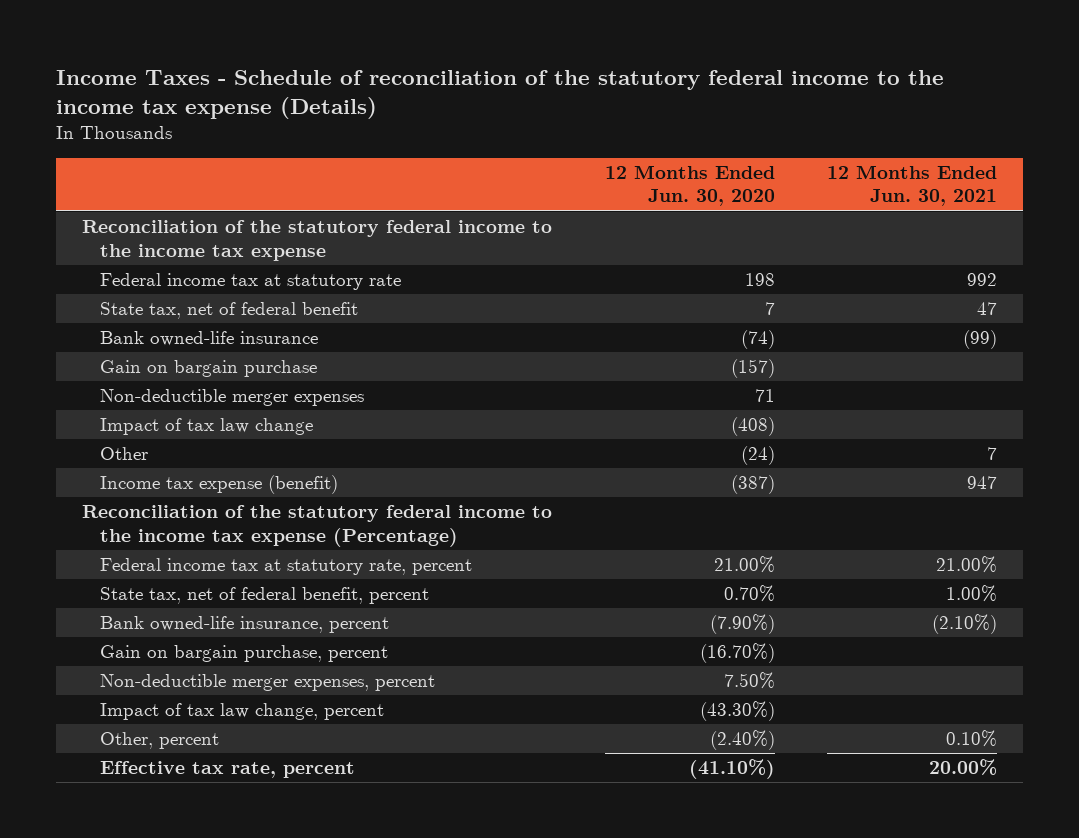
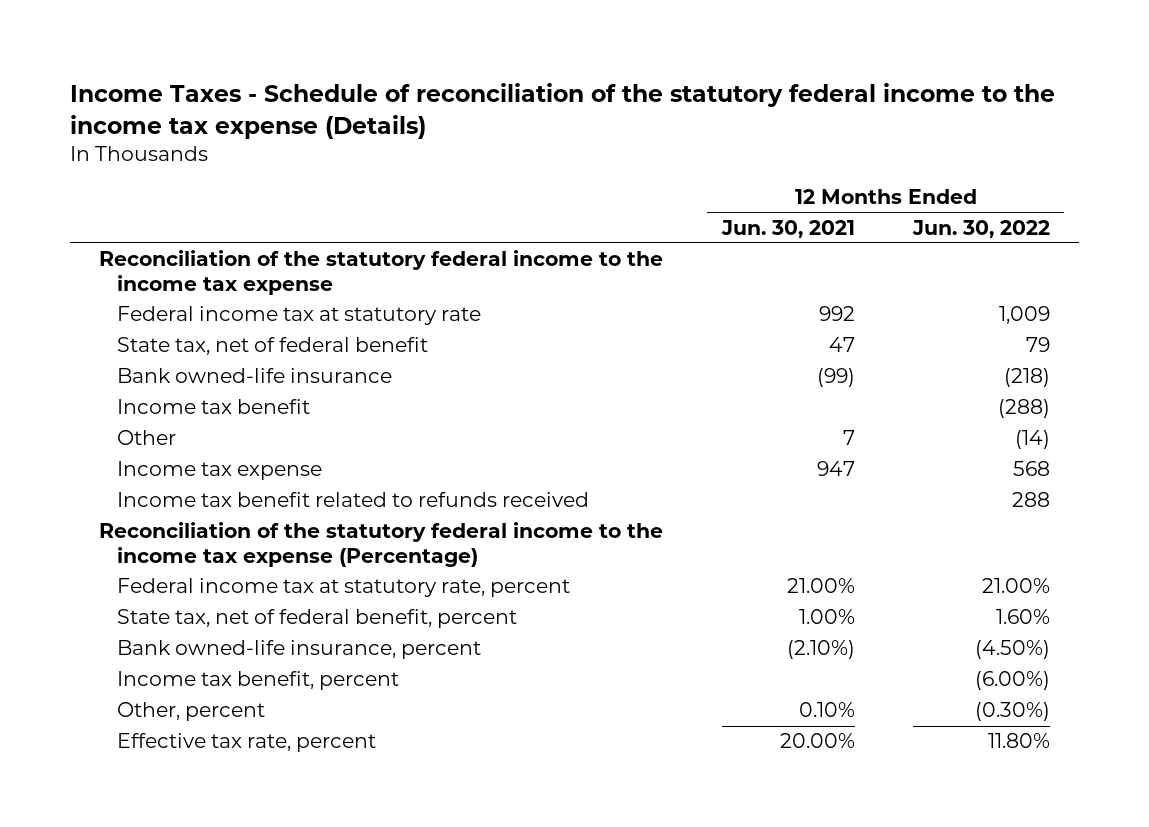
- | 12 Months Ended Jun. 30, 2020 | 12 Months Ended Jun. 30, 2021
+ | 12 Months Ended Jun. 30, 2021 | 12 Months Ended Jun. 30, 2022
- Gain on bargain purchase | (157) |
- Non-deductible merger expenses | 71 |
- Impact of tax law change | (408) |
+ Income tax benefit | | (288)
- Income tax expense (benefit) | (387) | 947
+ Income tax expense | 947 | 568
+ Income tax benefit related to refunds received | | 288
- Gain on bargain purchase, percent | (16.70%) |
- Non-deductible merger expenses, percent | 7.50% |
- Impact of tax law change, percent | (43.30%) |
+ Income tax benefit, percent | | (6.00%)

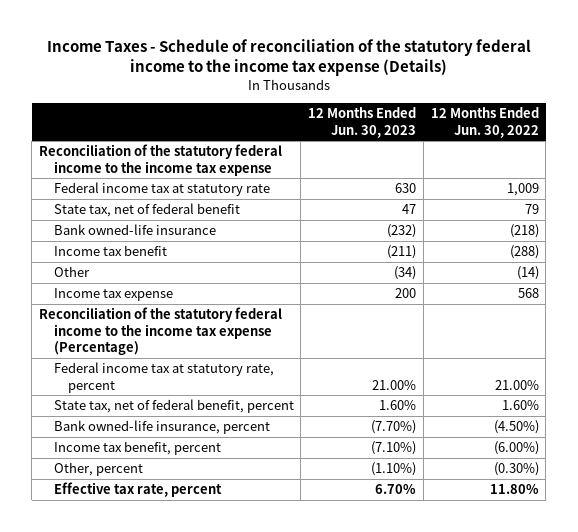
- | 12 Months Ended Jun. 30, 2021 | 12 Months Ended Jun. 30, 2022
+ | 12 Months Ended Jun. 30, 2023 | 12 Months Ended Jun. 30, 2022
- Income tax benefit related to refunds received | | 288

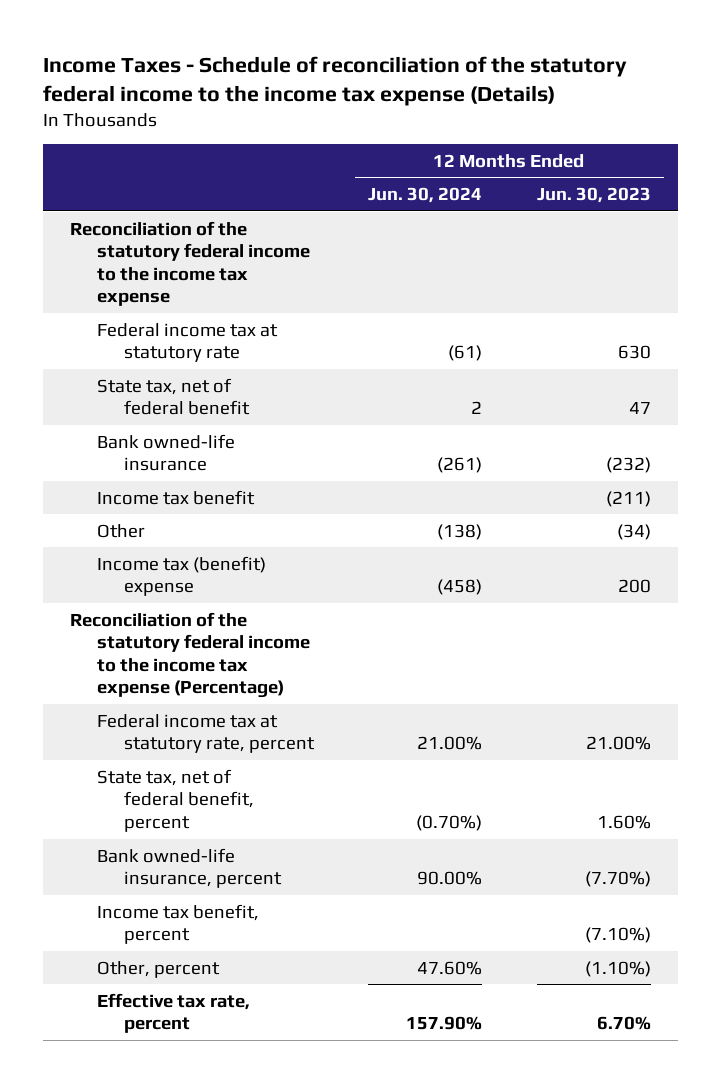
- | 12 Months Ended Jun. 30, 2023 | 12 Months Ended Jun. 30, 2022
+ | 12 Months Ended Jun. 30, 2024 | 12 Months Ended Jun. 30, 2023
- Income tax expense | 200 | 568
+ Income tax (benefit) expense | (458) | 200

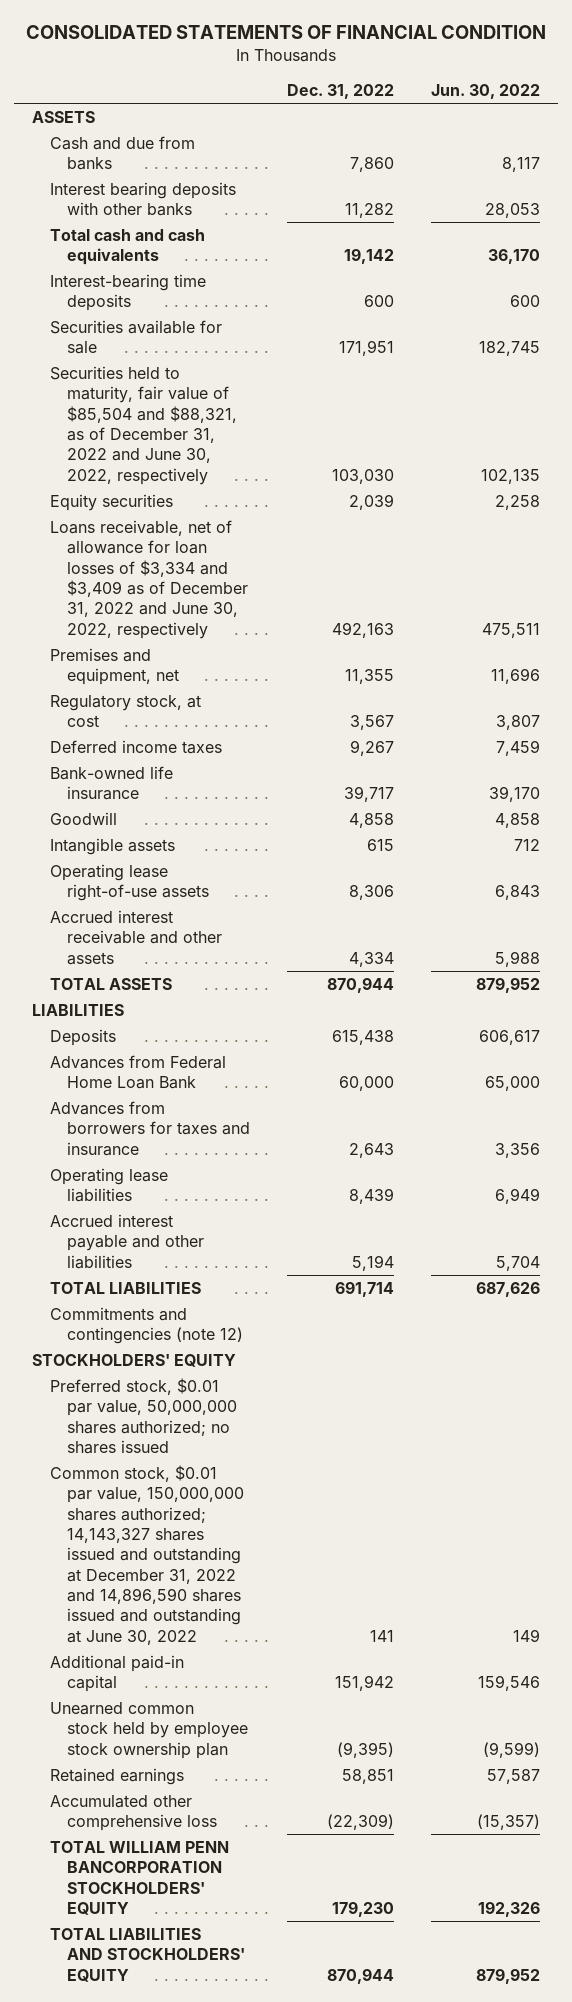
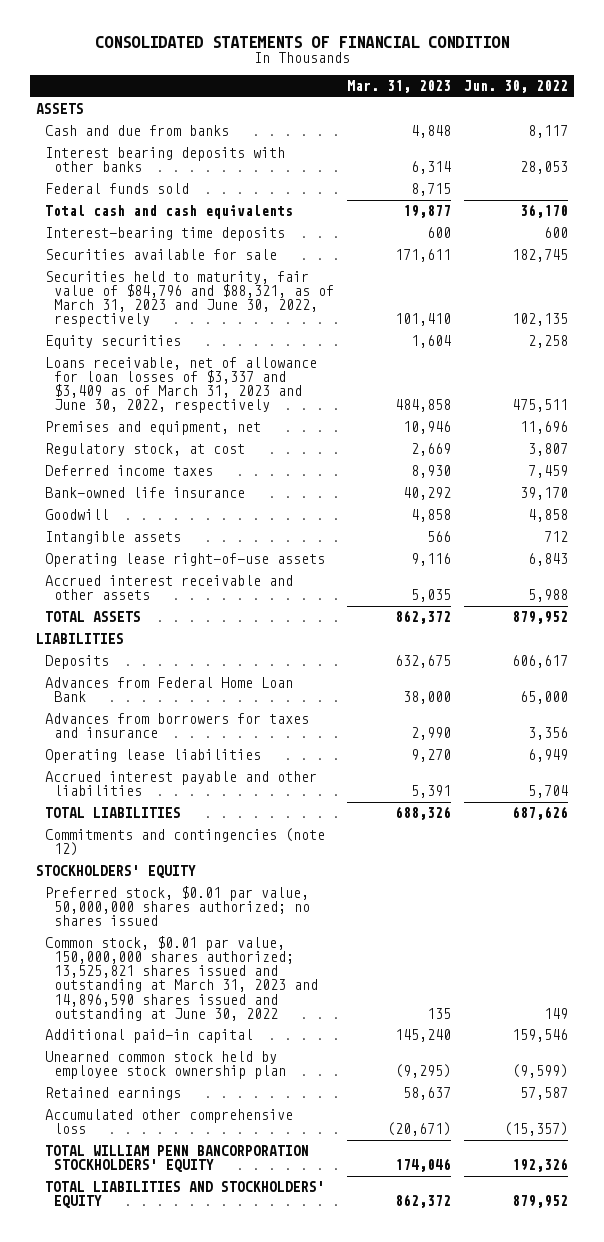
- | Dec. 31, 2022 | Jun. 30, 2022
+ | Mar. 31, 2023 | Jun. 30, 2022
+ Federal funds sold | 8,715 |
- Securities held to maturity, fair value of $85,504 and $88,321, as of December 31, 2022 and June 30, 2022, respectively | 103,030 | 102,135
+ Securities held to maturity, fair value of $84,796 and $88,321, as of March 31, 2023 and June 30, 2022, respectively | 101,410 | 102,135
- Loans receivable, net of allowance for loan losses of $3,334 and $3,409 as of December 31, 2022 and June 30, 2022, respectively | 492,163 | 475,511
+ Loans receivable, net of allowance for loan losses of $3,337 and $3,409 as of March 31, 2023 and June 30, 2022, respectively | 484,858 | 475,511
- Common stock, $0.01 par value, 150,000,000 shares authorized; 14,143,327 shares issued and outstanding at December 31, 2022 and 14,896,590 shares issued and outstanding at June 30, 2022 | 141 | 149
+ Common stock, $0.01 par value, 150,000,000 shares authorized; 13,525,821 shares issued and outstanding at March 31, 2023 and 14,896,590 shares issued and outstanding at June 30, 2022 | 135 | 149

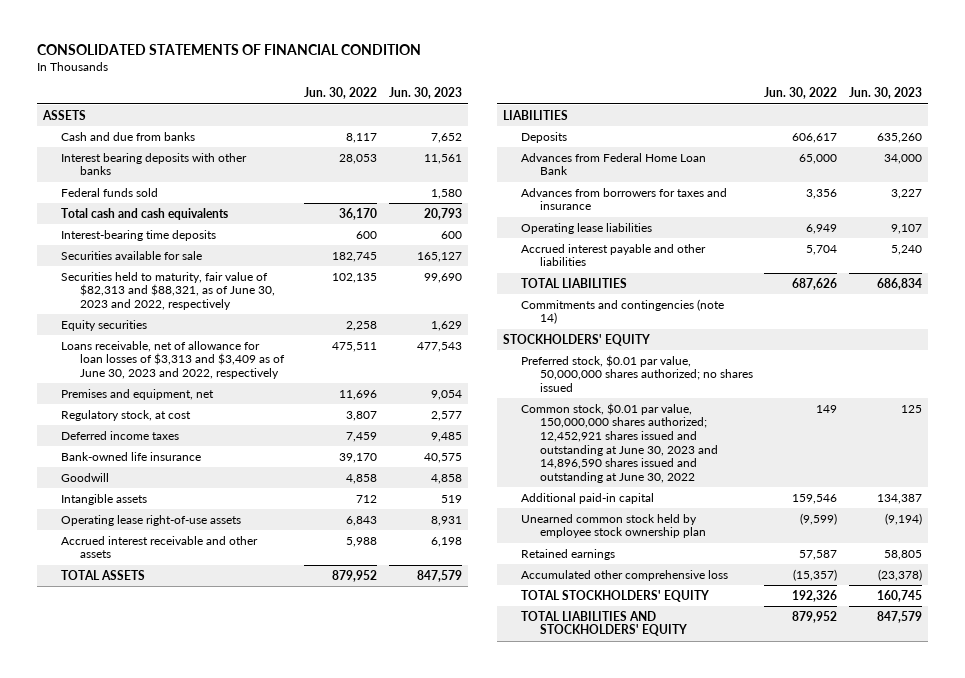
- | Mar. 31, 2023 | Jun. 30, 2022
+ | Jun. 30, 2022 | Jun. 30, 2023
- Securities held to maturity, fair value of $84,796 and $88,321, as of March 31, 2023 and June 30, 2022, respectively | 101,410 | 102,135
+ Securities held to maturity, fair value of $82,313 and $88,321, as of June 30, 2023 and 2022, respectively | 102,135 | 99,690
- Loans receivable, net of allowance for loan losses of $3,337 and $3,409 as of March 31, 2023 and June 30, 2022, respectively | 484,858 | 475,511
+ Loans receivable, net of allowance for loan losses of $3,313 and $3,409 as of June 30, 2023 and 2022, respectively | 475,511 | 477,543
- Commitments and contingencies (note 12)
+ Commitments and contingencies (note 14)
- Common stock, $0.01 par value, 150,000,000 shares authorized; 13,525,821 shares issued and outstanding at March 31, 2023 and 14,896,590 shares issued and outstanding at June 30, 2022 | 135 | 149
+ Common stock, $0.01 par value, 150,000,000 shares authorized; 12,452,921 shares issued and outstanding at June 30, 2023 and 14,896,590 shares issued and outstanding at June 30, 2022 | 149 | 125
- TOTAL WILLIAM PENN BANCORPORATION STOCKHOLDERS' EQUITY | 174,046 | 192,326
+ TOTAL STOCKHOLDERS' EQUITY | 192,326 | 160,745

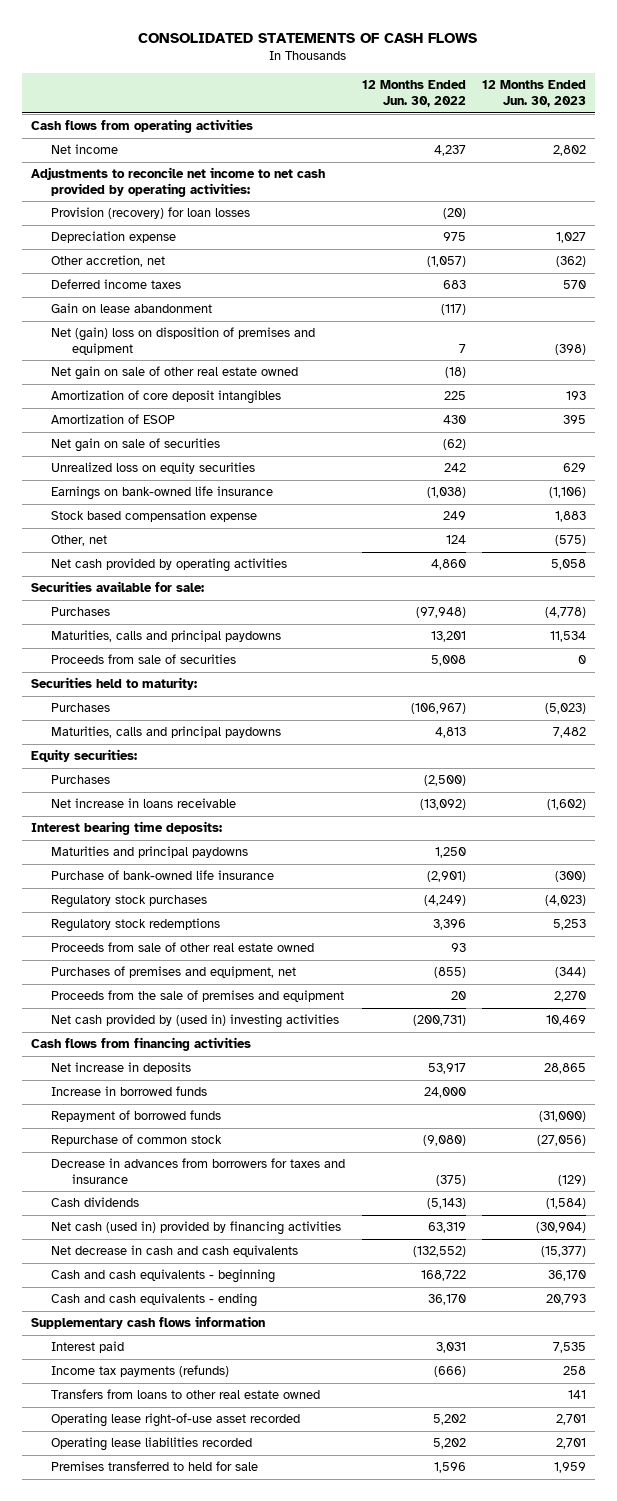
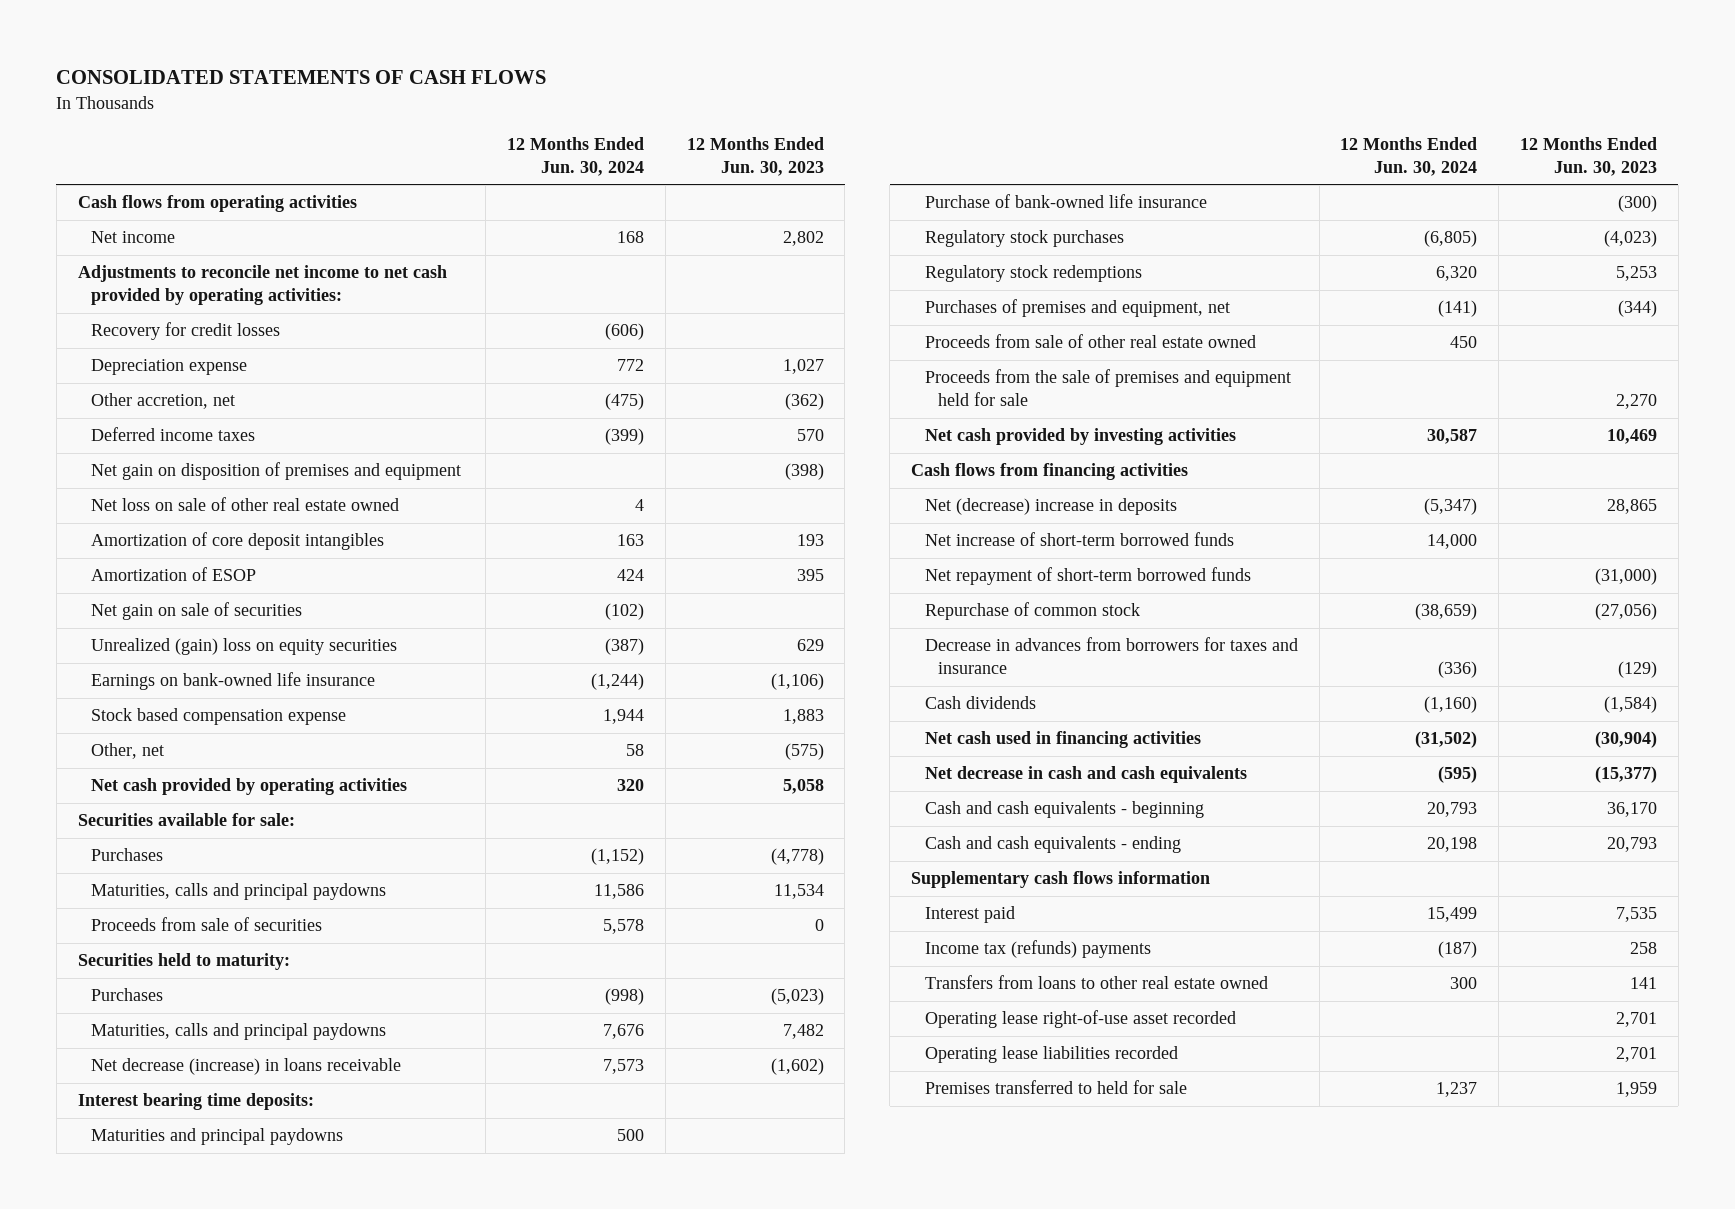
- | 12 Months Ended Jun. 30, 2022 | 12 Months Ended Jun. 30, 2023
+ | 12 Months Ended Jun. 30, 2024 | 12 Months Ended Jun. 30, 2023
- Provision (recovery) for loan losses | (20) |
+ Recovery for credit losses | (606) |
- Gain on lease abandonment | (117) |
- Net (gain) loss on disposition of premises and equipment | 7 | (398)
- Net gain on sale of other real estate owned | (18) |
+ Net gain on disposition of premises and equipment | | (398)
+ Net loss on sale of other real estate owned | 4 |
- Unrealized loss on equity securities | 242 | 629
+ Unrealized (gain) loss on equity securities | (387) | 629
- Equity securities:
- Purchases | (2,500) |
- Net increase in loans receivable | (13,092) | (1,602)
+ Net decrease (increase) in loans receivable | 7,573 | (1,602)
- Proceeds from the sale of premises and equipment | 20 | 2,270
- Net cash provided by (used in) investing activities | (200,731) | 10,469
moved down: Proceeds from sale of other real estate owned | 450 |
+ Proceeds from the sale of premises and equipment held for sale | | 2,270
+ Net cash provided by investing activities | 30,587 | 10,469
- Net increase in deposits | 53,917 | 28,865
- Increase in borrowed funds | 24,000 |
- Repayment of borrowed funds | | (31,000)
+ Net (decrease) increase in deposits | (5,347) | 28,865
+ Net increase of short-term borrowed funds | 14,000 |
+ Net repayment of short-term borrowed funds | | (31,000)
- Net cash (used in) provided by financing activities | 63,319 | (30,904)
+ Net cash used in financing activities | (31,502) | (30,904)
- Income tax payments (refunds) | (666) | 258
+ Income tax (refunds) payments | (187) | 258

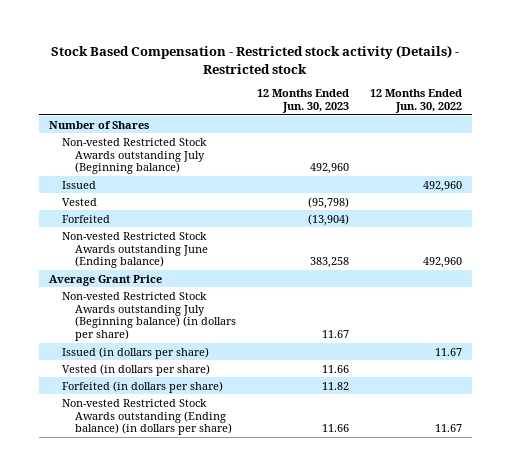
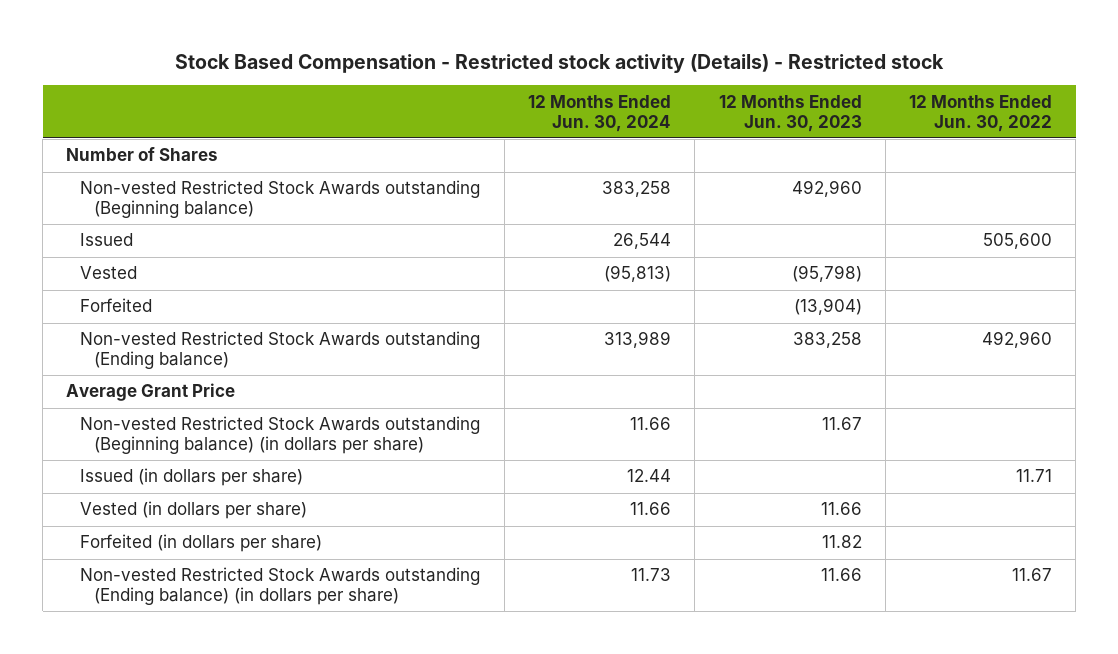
- | 12 Months Ended Jun. 30, 2023 | 12 Months Ended Jun. 30, 2022
+ | 12 Months Ended Jun. 30, 2024 | 12 Months Ended Jun. 30, 2023 | 12 Months Ended Jun. 30, 2022
- Non-vested Restricted Stock Awards outstanding July (Beginning balance) | 492,960 |
- Issued | | 492,960
+ Non-vested Restricted Stock Awards outstanding (Beginning balance) | 383,258 | 492,960 |
+ Issued | 26,544 | | 505,600
- Non-vested Restricted Stock Awards outstanding June (Ending balance) | 383,258 | 492,960
+ Non-vested Restricted Stock Awards outstanding (Ending balance) | 313,989 | 383,258 | 492,960
- Non-vested Restricted Stock Awards outstanding July (Beginning balance) (in dollars per share) | 11.67 |
- Issued (in dollars per share) | | 11.67
+ Non-vested Restricted Stock Awards outstanding (Beginning balance) (in dollars per share) | 11.66 | 11.67 |
+ Issued (in dollars per share) | 12.44 | | 11.71

